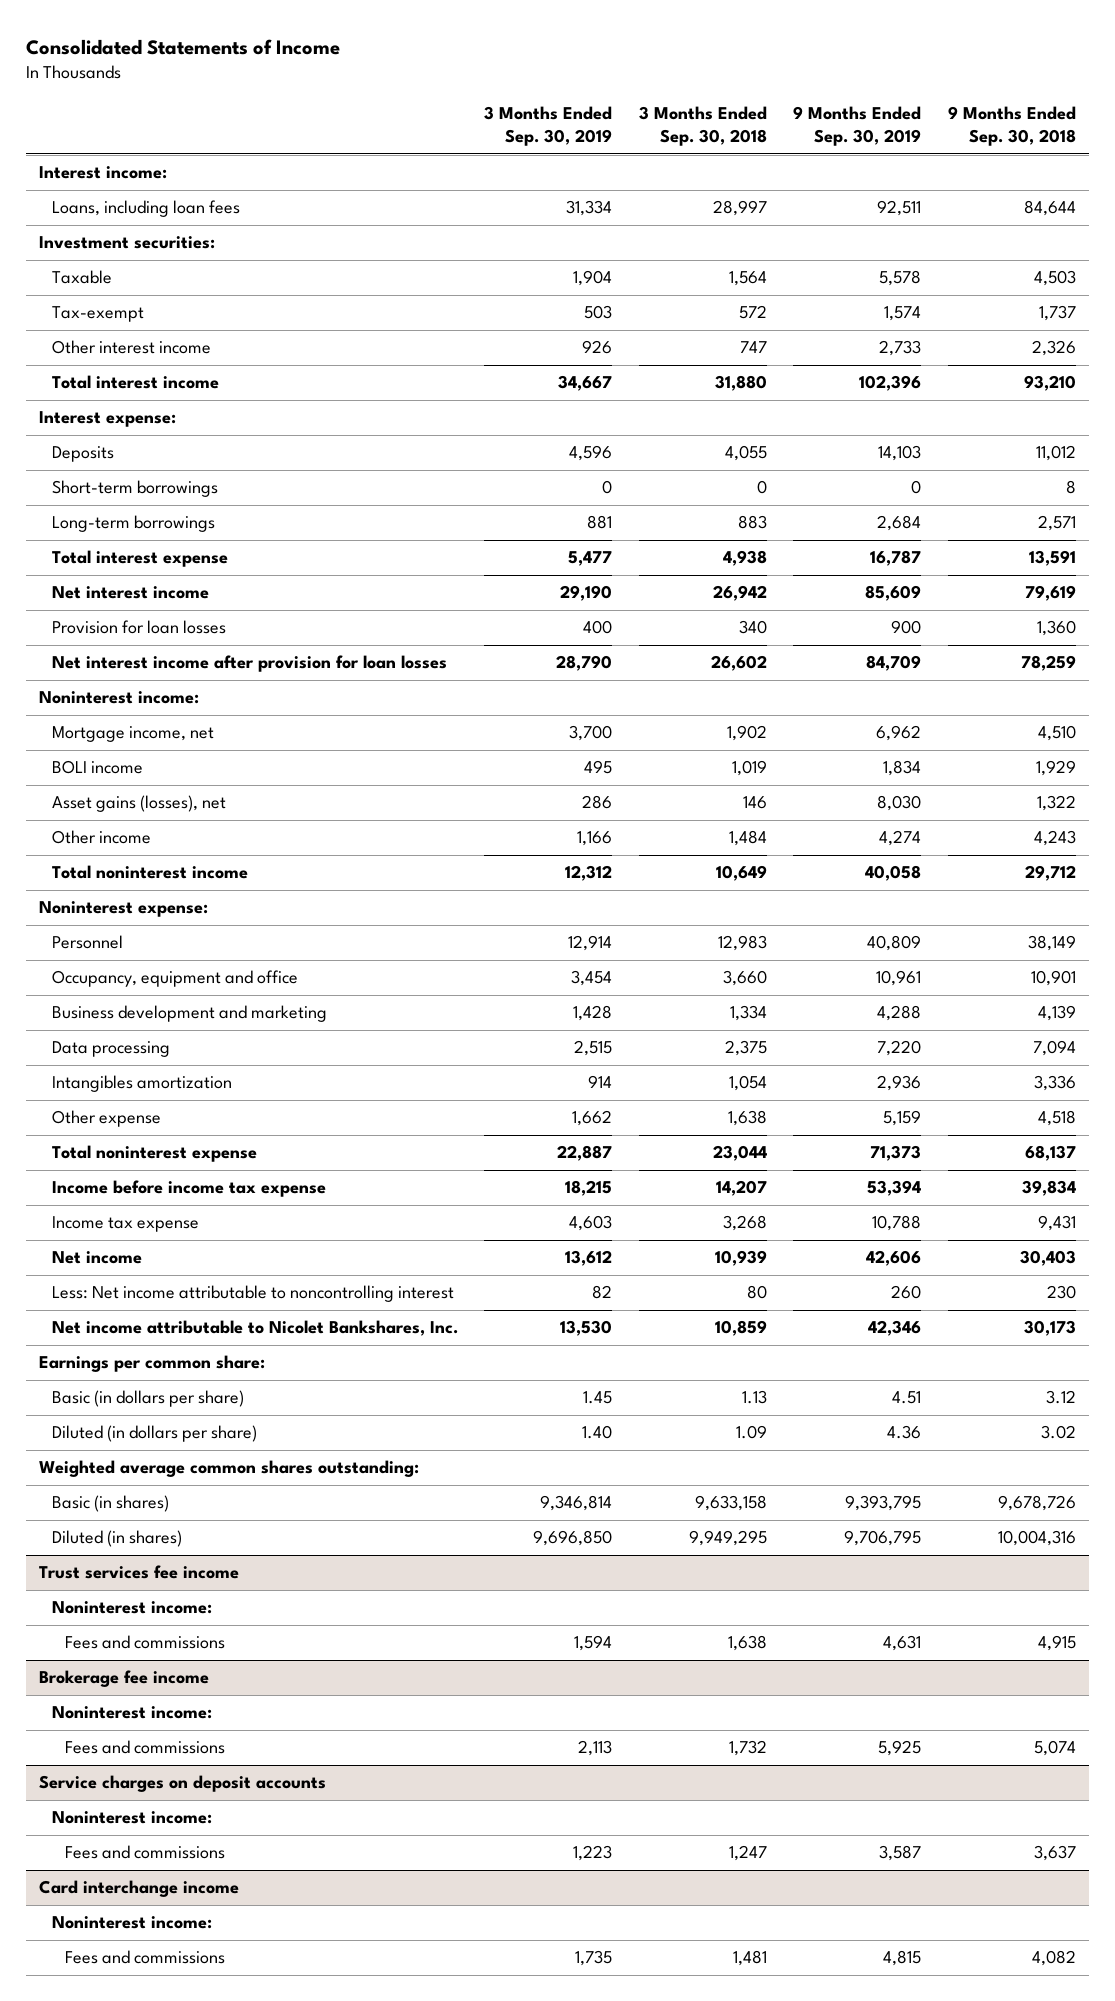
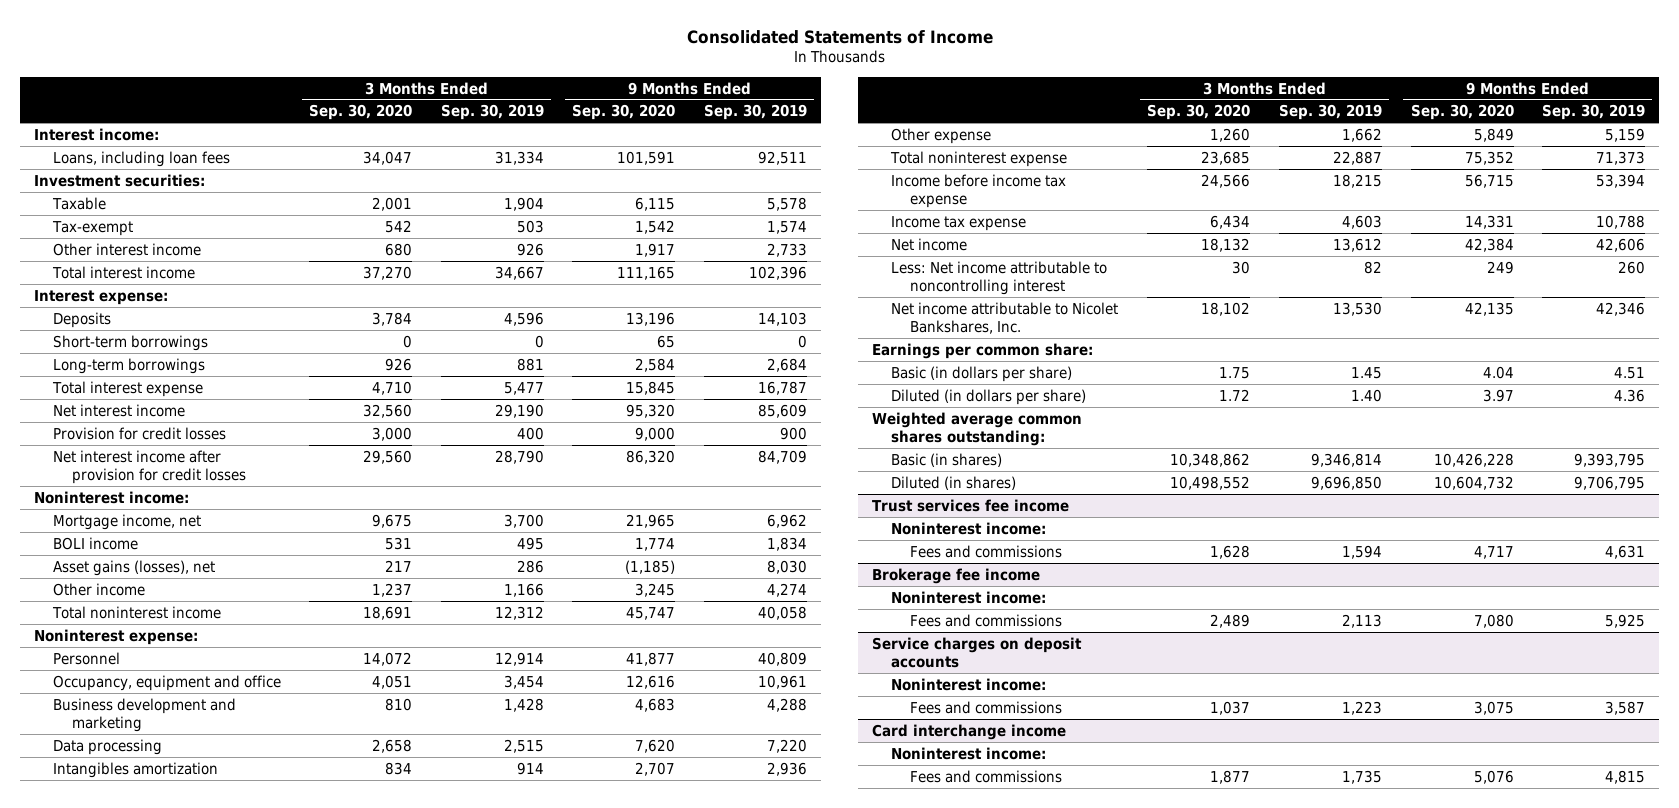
- | 3 Months Ended Sep. 30, 2019 | 3 Months Ended Sep. 30, 2018 | 9 Months Ended Sep. 30, 2019 | 9 Months Ended Sep. 30, 2018
+ | 3 Months Ended Sep. 30, 2020 | 3 Months Ended Sep. 30, 2019 | 9 Months Ended Sep. 30, 2020 | 9 Months Ended Sep. 30, 2019
- Provision for loan losses | 400 | 340 | 900 | 1,360
- Net interest income after provision for loan losses | 28,790 | 26,602 | 84,709 | 78,259
+ Provision for credit losses | 3,000 | 400 | 9,000 | 900
+ Net interest income after provision for credit losses | 29,560 | 28,790 | 86,320 | 84,709

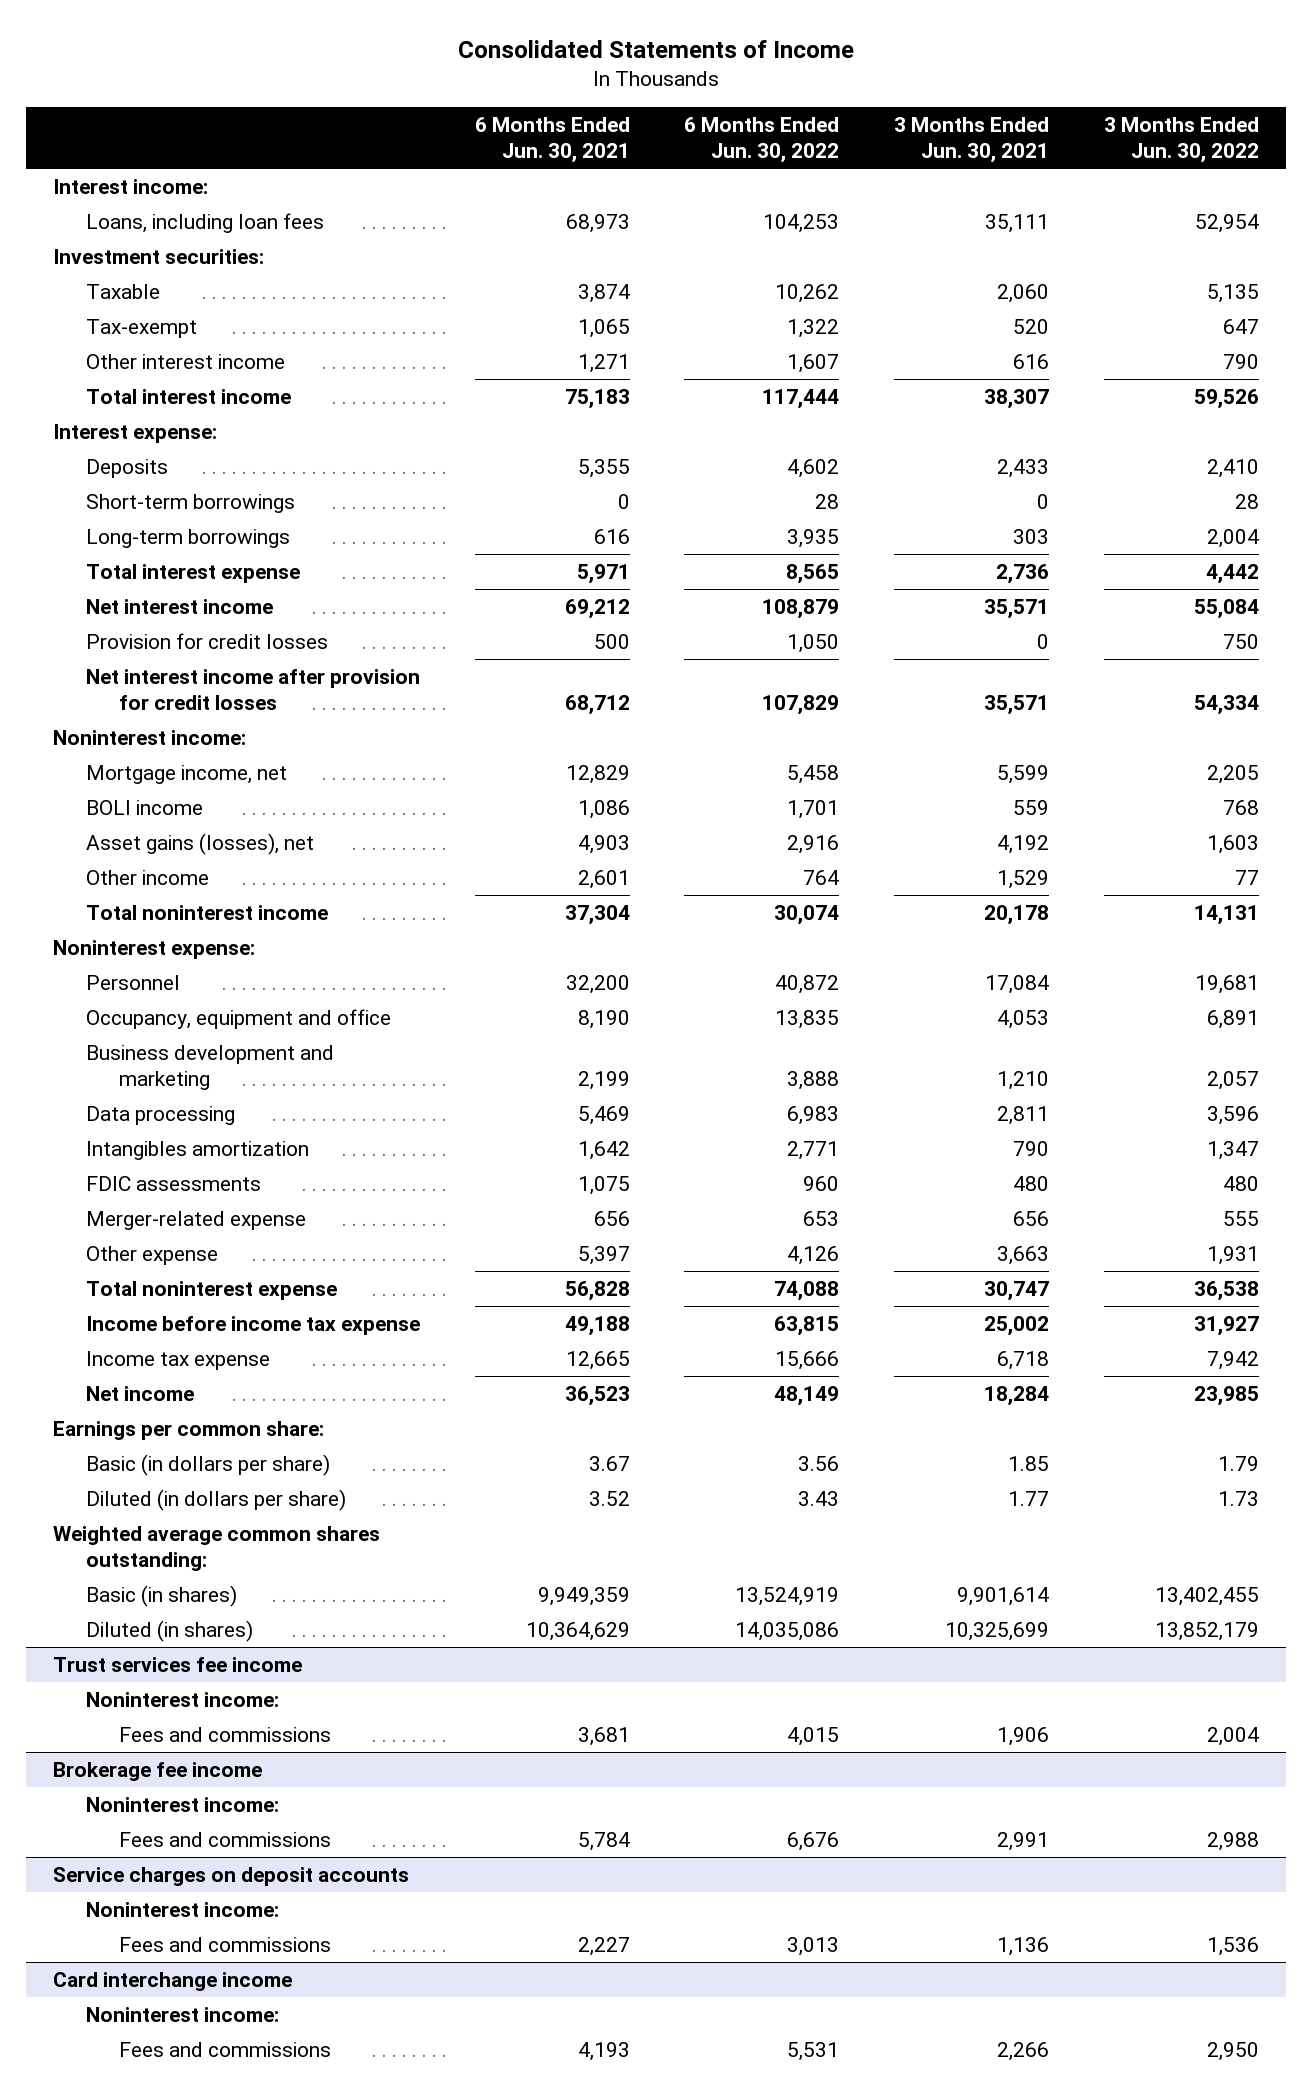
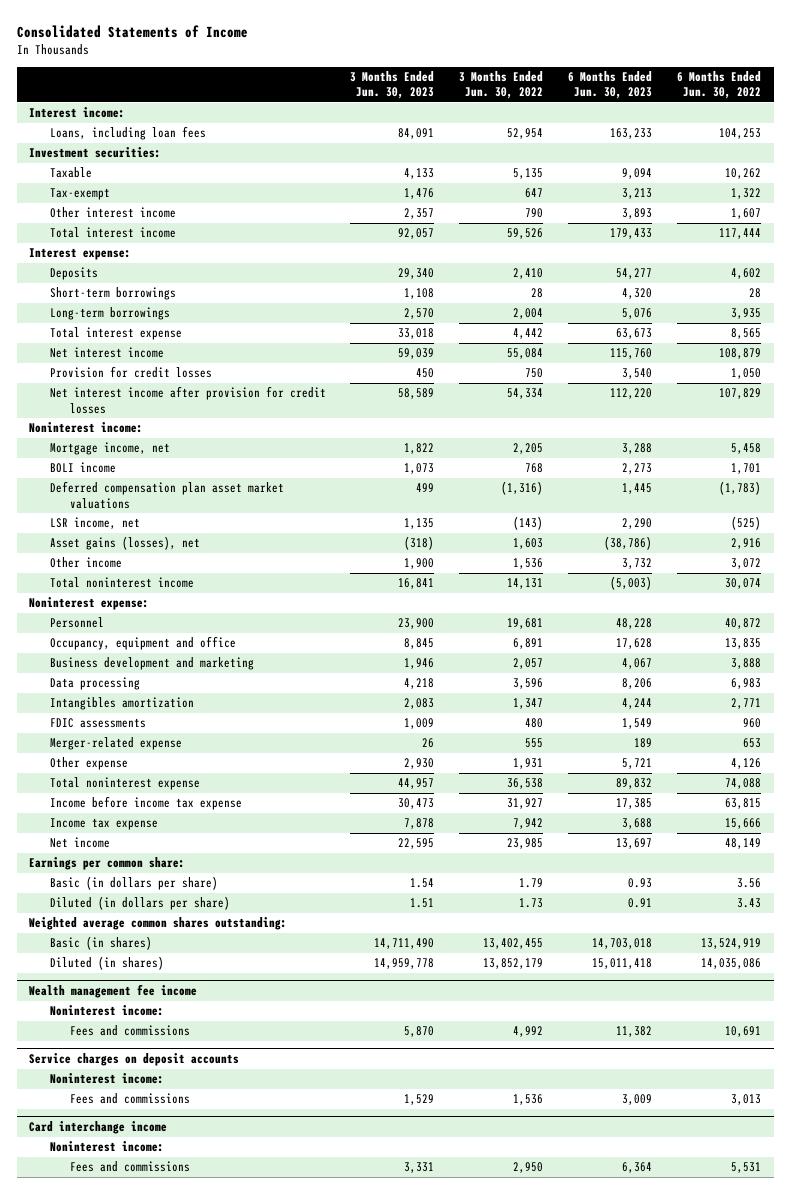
- | 6 Months Ended Jun. 30, 2021 | 6 Months Ended Jun. 30, 2022 | 3 Months Ended Jun. 30, 2021 | 3 Months Ended Jun. 30, 2022
+ | 3 Months Ended Jun. 30, 2023 | 3 Months Ended Jun. 30, 2022 | 6 Months Ended Jun. 30, 2023 | 6 Months Ended Jun. 30, 2022
+ Deferred compensation plan asset market valuations | 499 | (1,316) | 1,445 | (1,783)
+ LSR income, net | 1,135 | (143) | 2,290 | (525)
- Other income | 2,601 | 764 | 1,529 | 77
+ Other income | 1,900 | 1,536 | 3,732 | 3,072
- Trust services fee income
- Noninterest income:
- Fees and commissions | 3,681 | 4,015 | 1,906 | 2,004
- Brokerage fee income
+ Wealth management fee income
- Fees and commissions | 5,784 | 6,676 | 2,991 | 2,988
+ Fees and commissions | 5,870 | 4,992 | 11,382 | 10,691

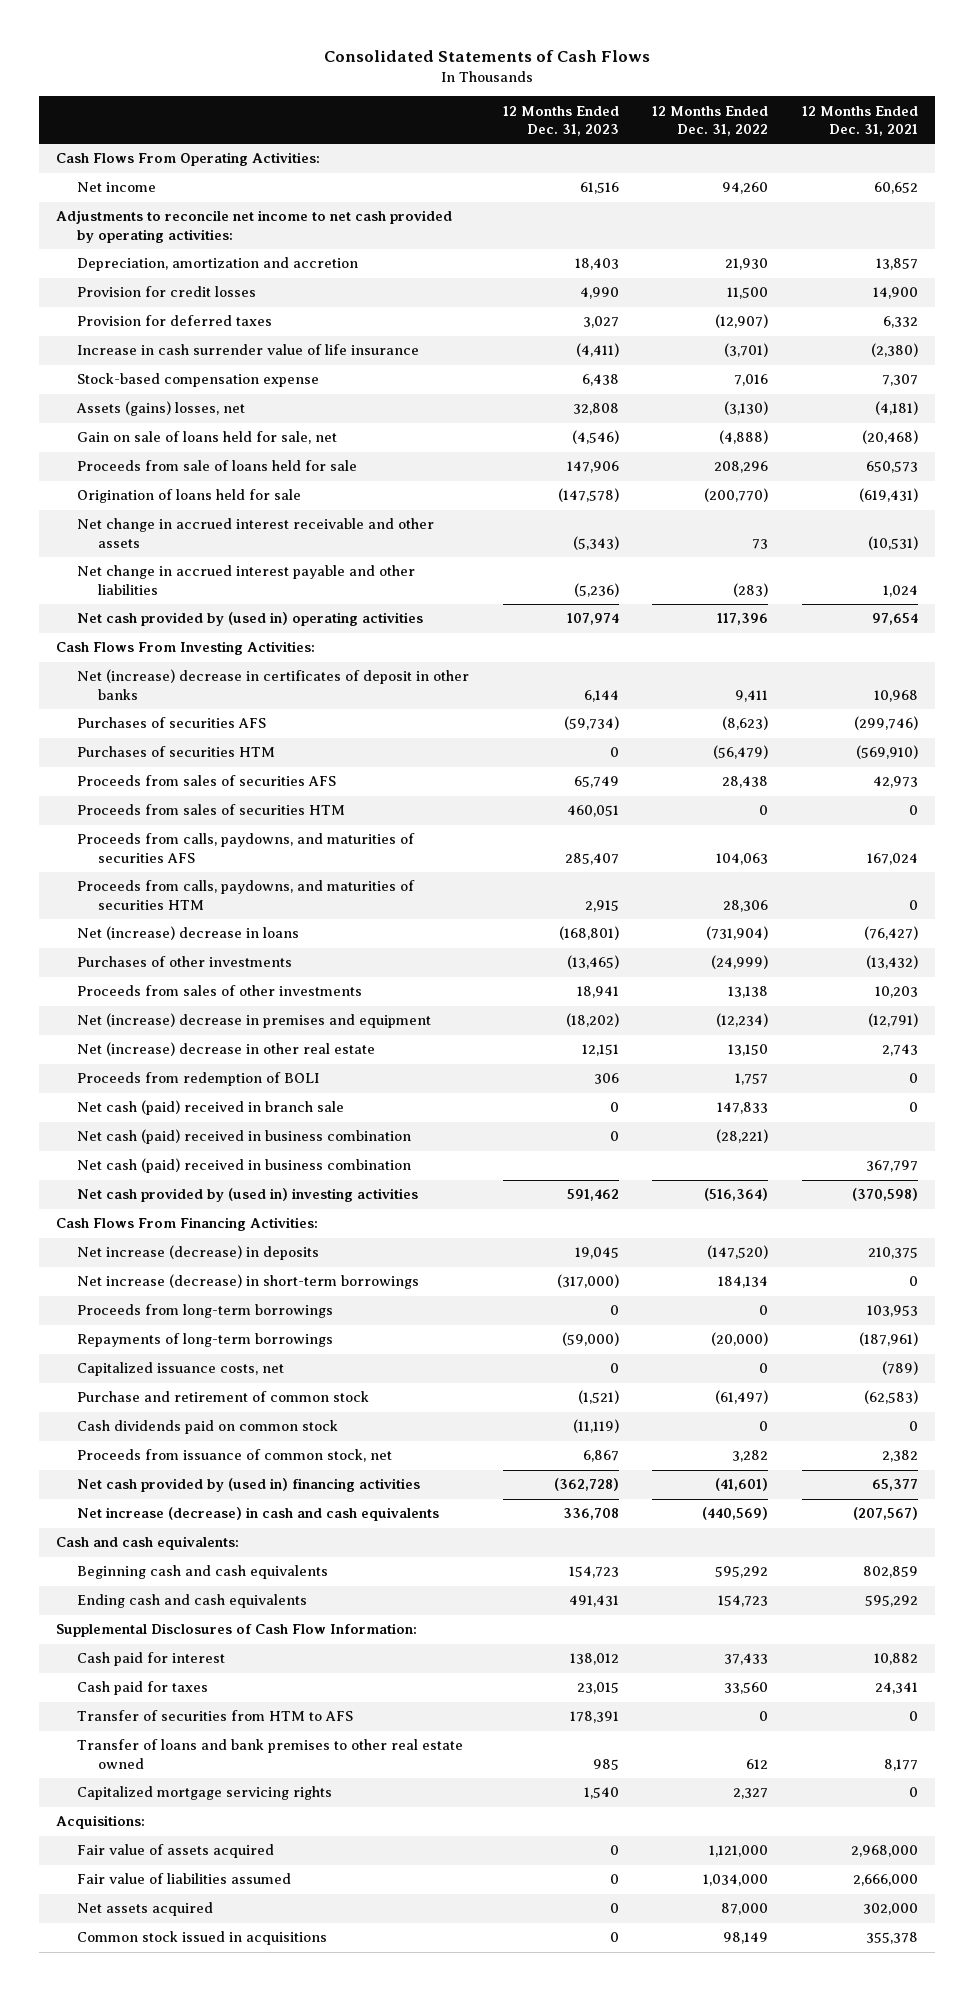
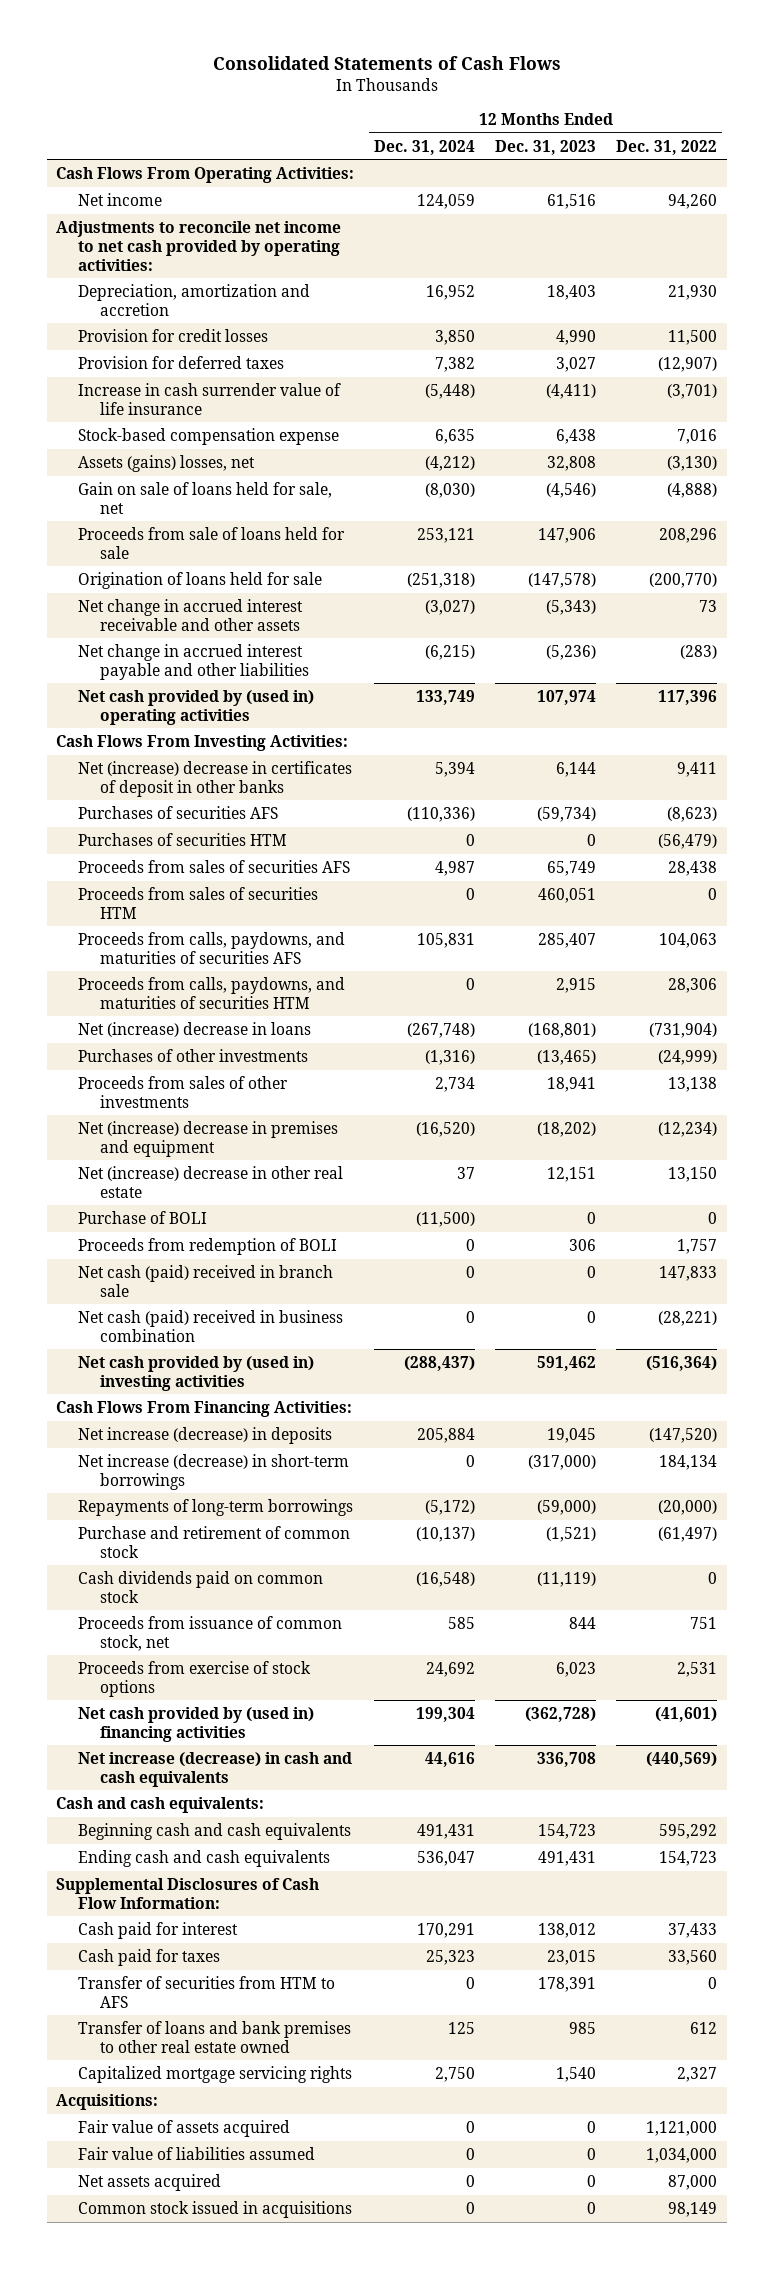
- | 12 Months Ended Dec. 31, 2023 | 12 Months Ended Dec. 31, 2022 | 12 Months Ended Dec. 31, 2021
+ | 12 Months Ended Dec. 31, 2024 | 12 Months Ended Dec. 31, 2023 | 12 Months Ended Dec. 31, 2022
+ Purchase of BOLI | (11,500) | 0 | 0
- Net cash (paid) received in business combination | | | 367,797
- Proceeds from long-term borrowings | 0 | 0 | 103,953
- Capitalized issuance costs, net | 0 | 0 | (789)
- Proceeds from issuance of common stock, net | 6,867 | 3,282 | 2,382
+ Proceeds from issuance of common stock, net | 585 | 844 | 751
+ Proceeds from exercise of stock options | 24,692 | 6,023 | 2,531

